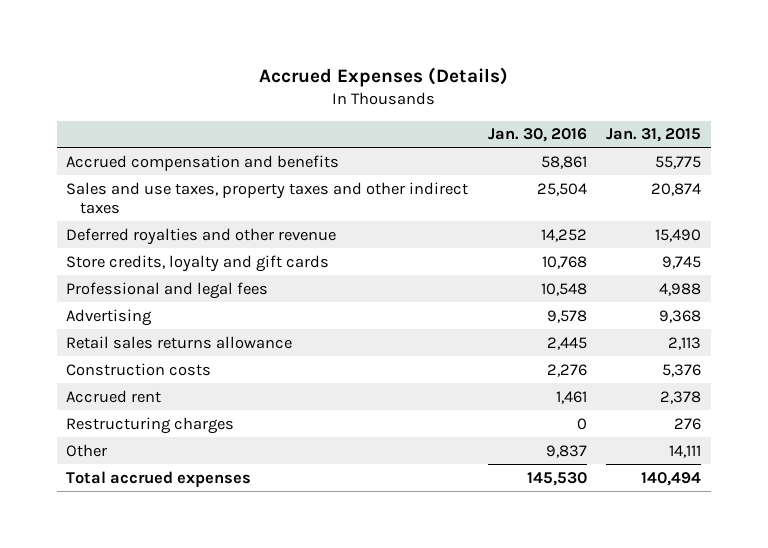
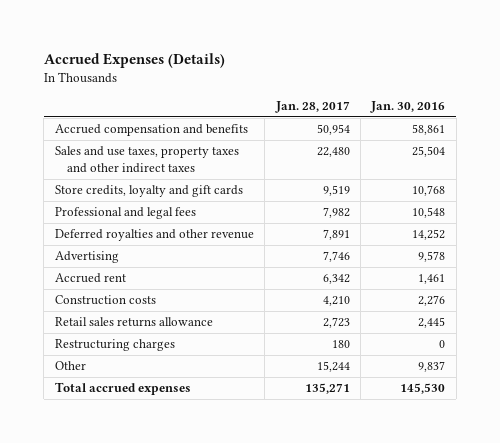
- | Jan. 30, 2016 | Jan. 31, 2015
+ | Jan. 28, 2017 | Jan. 30, 2016
moved down: Deferred royalties and other revenue | 7,891 | 14,252
moved down: Construction costs | 4,210 | 2,276
moved down: Retail sales returns allowance | 2,723 | 2,445

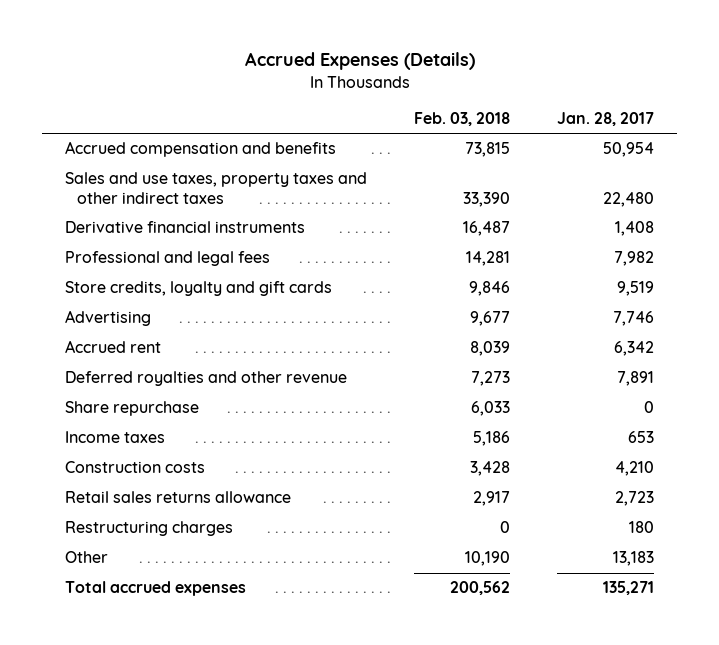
- | Jan. 28, 2017 | Jan. 30, 2016
+ | Feb. 03, 2018 | Jan. 28, 2017
+ Derivative financial instruments | 16,487 | 1,408
moved down: Store credits, loyalty and gift cards | 9,846 | 9,519
moved down: Deferred royalties and other revenue | 7,273 | 7,891
+ Share repurchase | 6,033 | 0
+ Income taxes | 5,186 | 653
- Other | 15,244 | 9,837
+ Other | 10,190 | 13,183

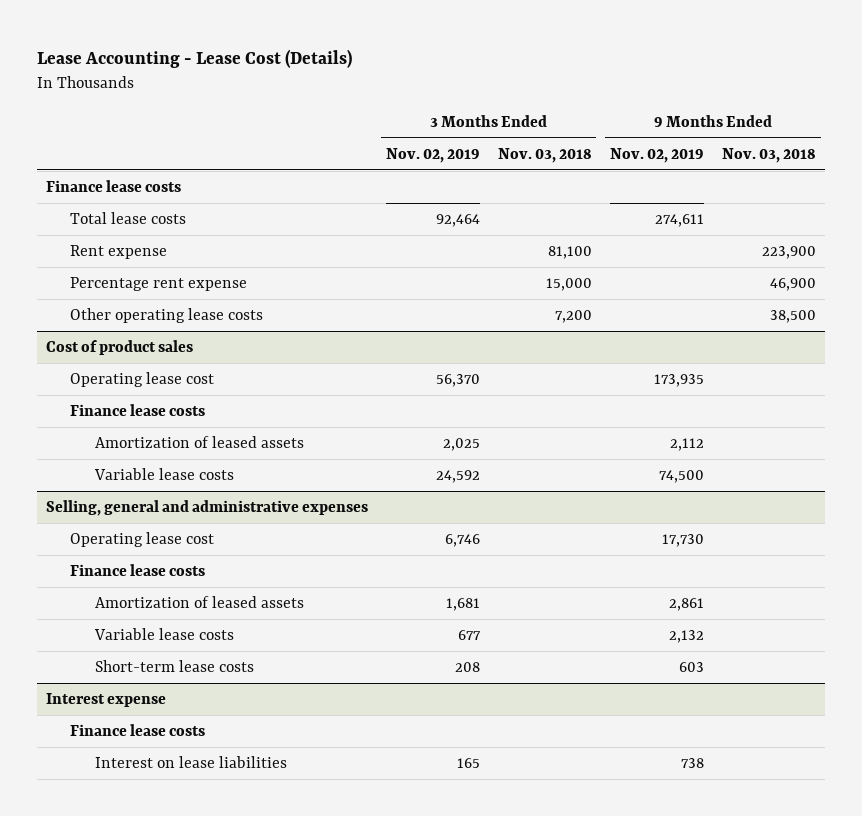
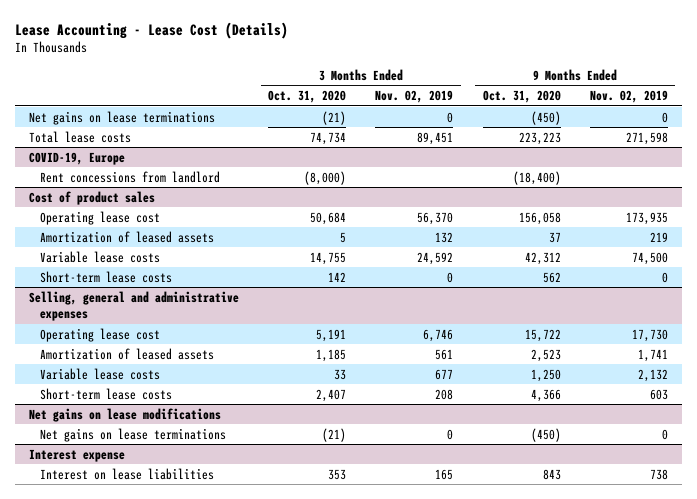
- | 3 Months Ended Nov. 02, 2019 | 3 Months Ended Nov. 03, 2018 | 9 Months Ended Nov. 02, 2019 | 9 Months Ended Nov. 03, 2018
+ | 3 Months Ended Oct. 31, 2020 | 3 Months Ended Nov. 02, 2019 | 9 Months Ended Oct. 31, 2020 | 9 Months Ended Nov. 02, 2019
- Finance lease costs
- Total lease costs | 92,464 | | 274,611 |
- Rent expense | | 81,100 | | 223,900
- Percentage rent expense | | 15,000 | | 46,900
- Other operating lease costs | | 7,200 | | 38,500
+ Net gains on lease terminations | (21) | 0 | (450) | 0
+ Total lease costs | 74,734 | 89,451 | 223,223 | 271,598
+ COVID-19, Europe
+ Rent concessions from landlord | (8,000) | | (18,400) |
@ Cost of product sales
- Finance lease costs
- Amortization of leased assets | 2,025 | | 2,112 |
+ Amortization of leased assets | 5 | 132 | 37 | 219
+ Short-term lease costs | 142 | 0 | 562 | 0
@ Selling, general and administrative expenses
- Finance lease costs
- Amortization of leased assets | 1,681 | | 2,861 |
+ Amortization of leased assets | 1,185 | 561 | 2,523 | 1,741
+ Net gains on lease modifications
+ Net gains on lease terminations | (21) | 0 | (450) | 0
@ Interest expense
- Finance lease costs

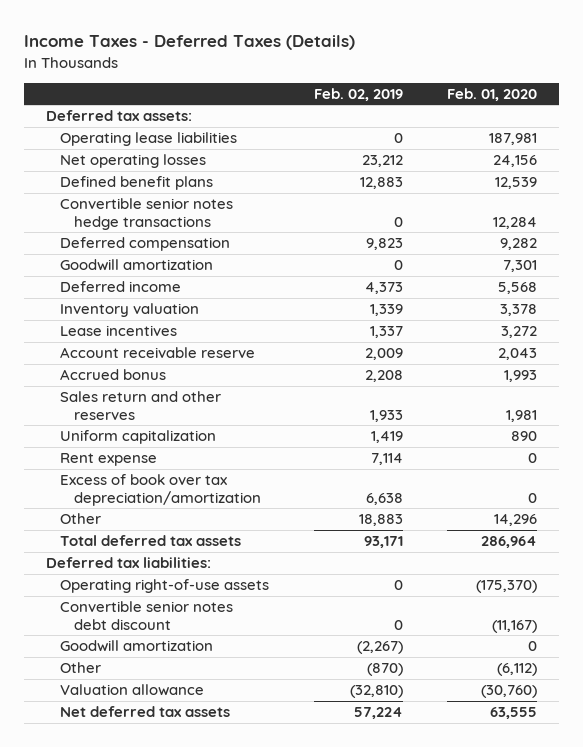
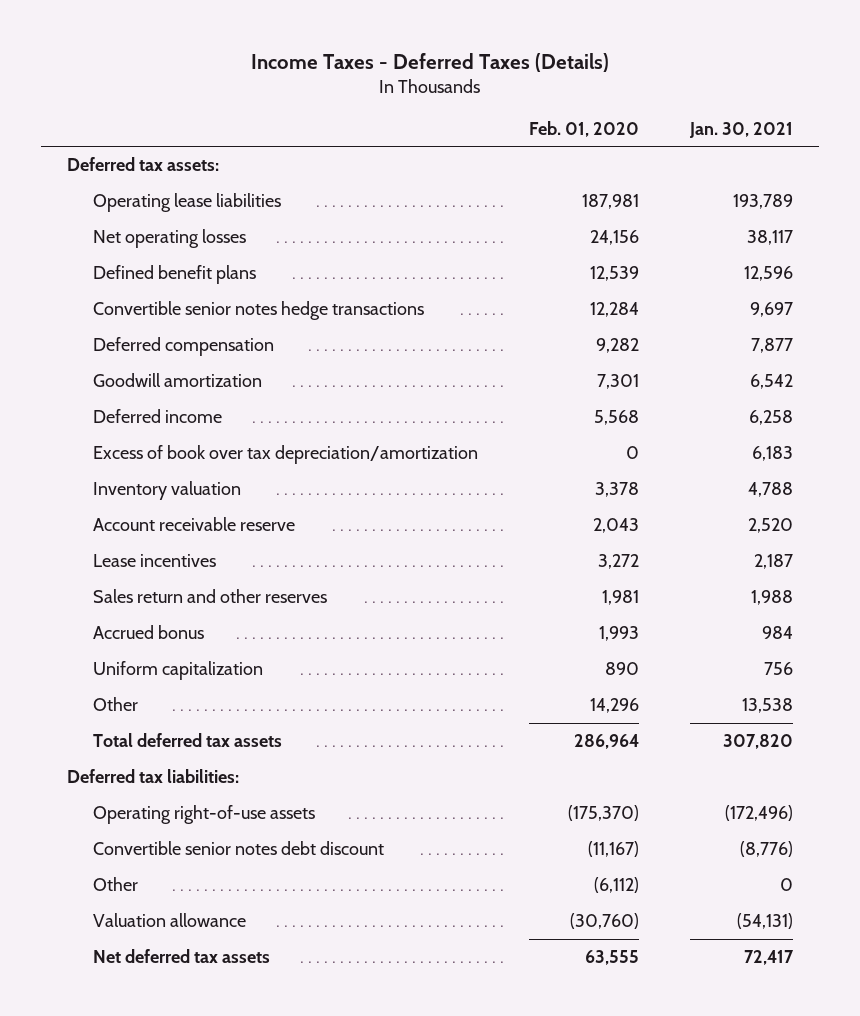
- | Feb. 02, 2019 | Feb. 01, 2020
+ | Feb. 01, 2020 | Jan. 30, 2021
moved up: Excess of book over tax depreciation/amortization | 0 | 6,183
moved down: Lease incentives | 3,272 | 2,187
moved down: Accrued bonus | 1,993 | 984
- Rent expense | 7,114 | 0
- Goodwill amortization | (2,267) | 0

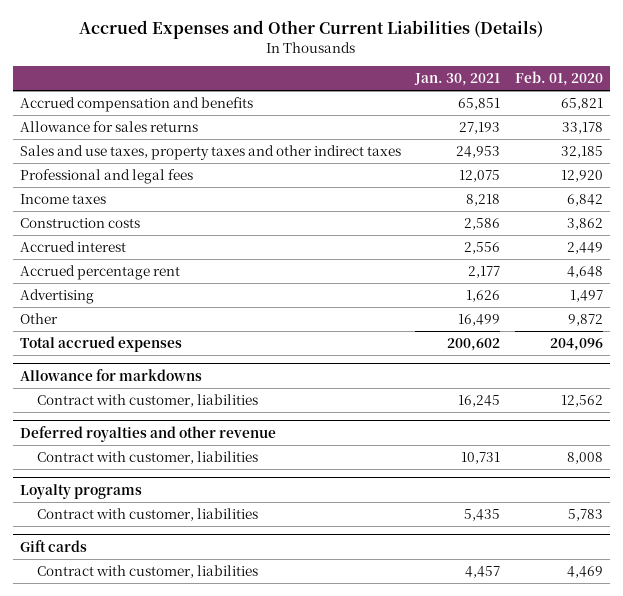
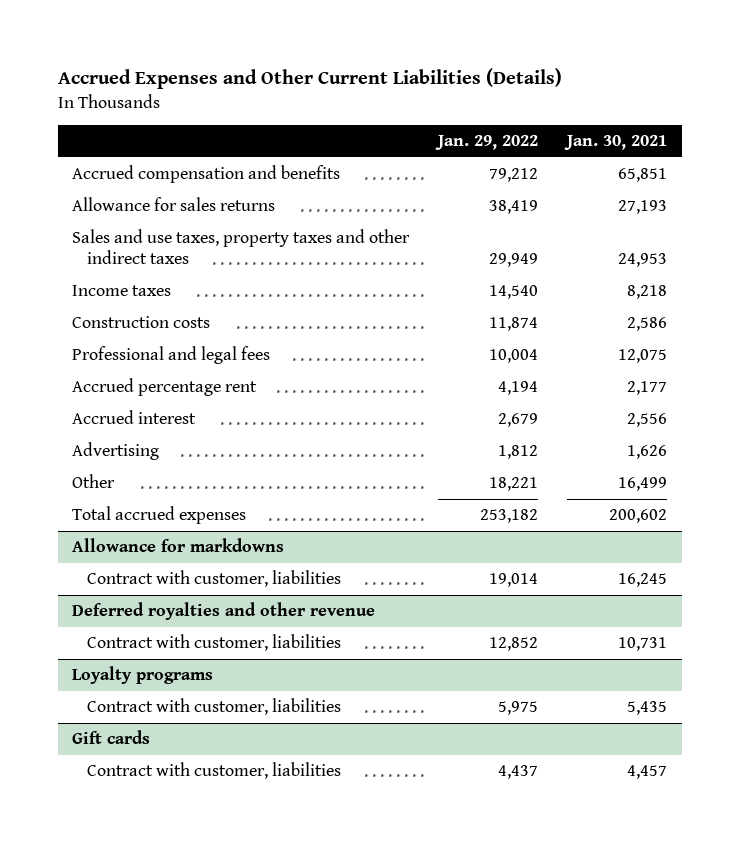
- | Jan. 30, 2021 | Feb. 01, 2020
+ | Jan. 29, 2022 | Jan. 30, 2021
moved down: Professional and legal fees | 10,004 | 12,075
moved down: Accrued interest | 2,679 | 2,556

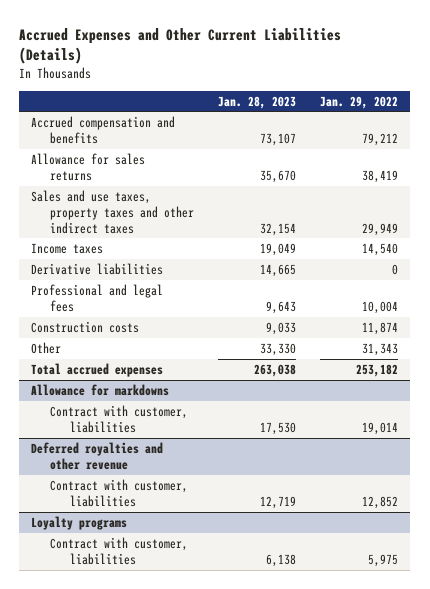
- | Jan. 29, 2022 | Jan. 30, 2021
+ | Jan. 28, 2023 | Jan. 29, 2022
+ Derivative liabilities | 14,665 | 0
- Accrued percentage rent | 4,194 | 2,177
- Accrued interest | 2,679 | 2,556
- Advertising | 1,812 | 1,626
- Other | 18,221 | 16,499
moved down: Construction costs | 9,033 | 11,874
+ Other | 33,330 | 31,343
- Gift cards
- Contract with customer, liabilities | 4,437 | 4,457

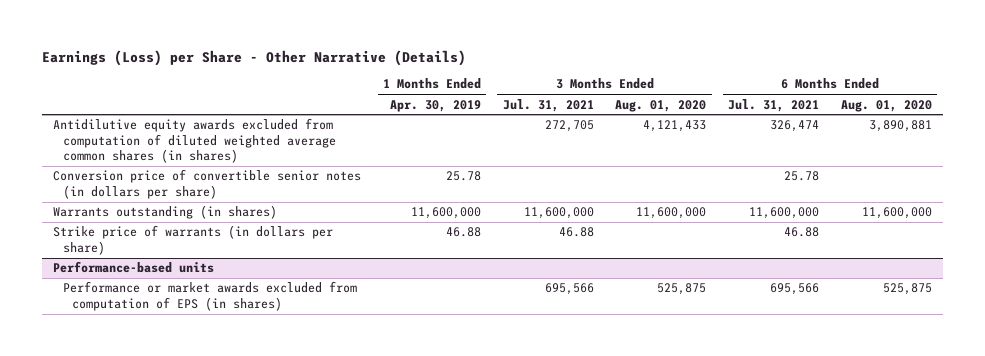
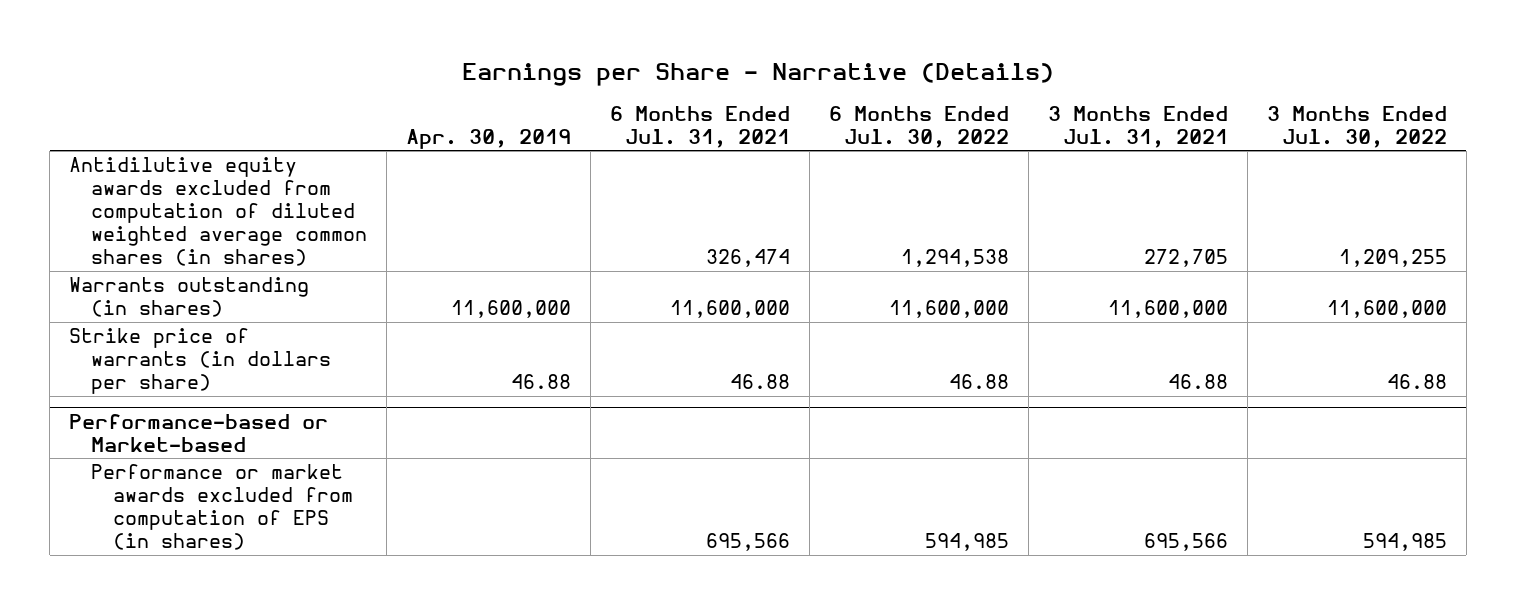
- Earnings (Loss) per Share - Other Narrative (Details)
+ Earnings per Share - Narrative (Details)
- | 1 Months Ended Apr. 30, 2019 | 3 Months Ended Jul. 31, 2021 | 3 Months Ended Aug. 01, 2020 | 6 Months Ended Jul. 31, 2021 | 6 Months Ended Aug. 01, 2020
+ | Apr. 30, 2019 | 6 Months Ended Jul. 31, 2021 | 6 Months Ended Jul. 30, 2022 | 3 Months Ended Jul. 31, 2021 | 3 Months Ended Jul. 30, 2022
- Conversion price of convertible senior notes (in dollars per share) | 25.78 | | | 25.78 |
- Performance-based units
+ Performance-based or Market-based

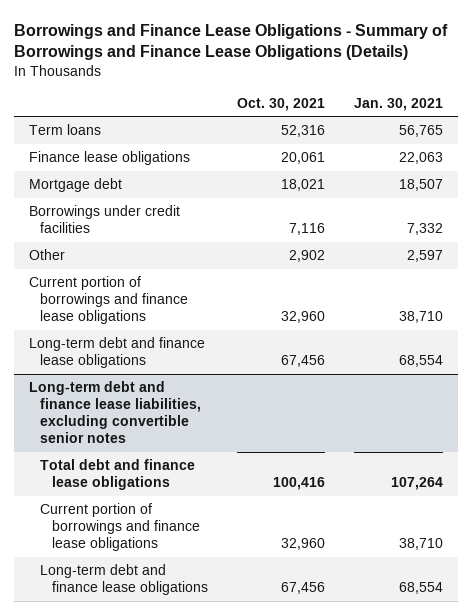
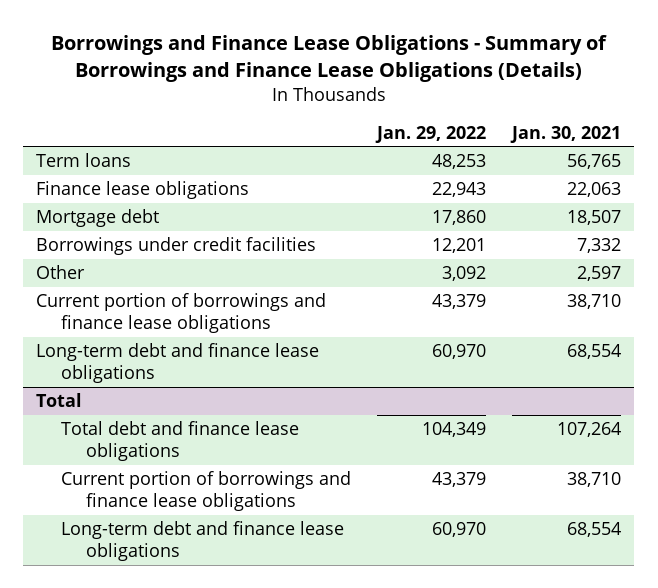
- | Oct. 30, 2021 | Jan. 30, 2021
+ | Jan. 29, 2022 | Jan. 30, 2021
- Long-term debt and finance lease liabilities, excluding convertible senior notes
+ Total

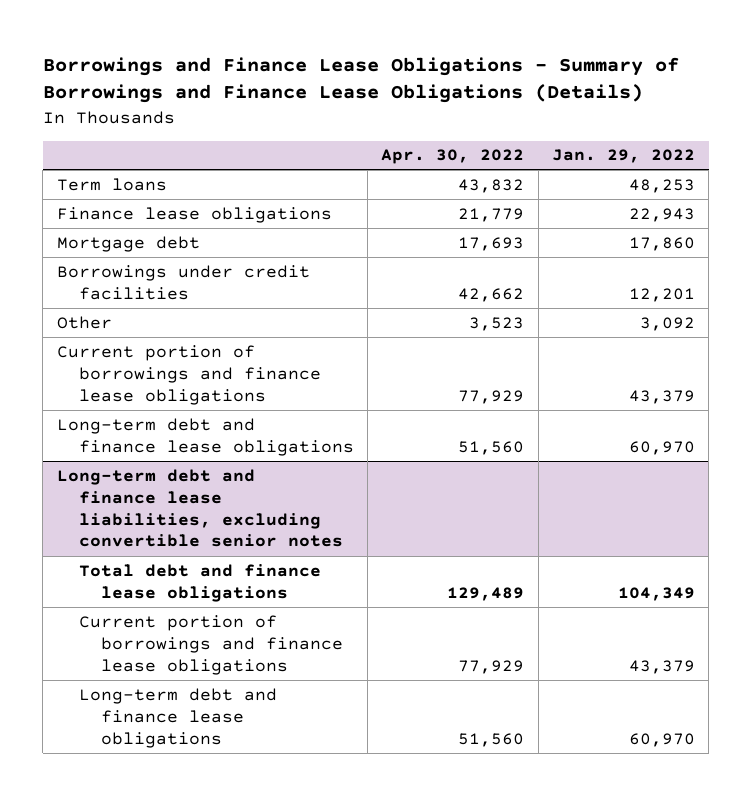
- | Jan. 29, 2022 | Jan. 30, 2021
+ | Apr. 30, 2022 | Jan. 29, 2022
- Total
+ Long-term debt and finance lease liabilities, excluding convertible senior notes

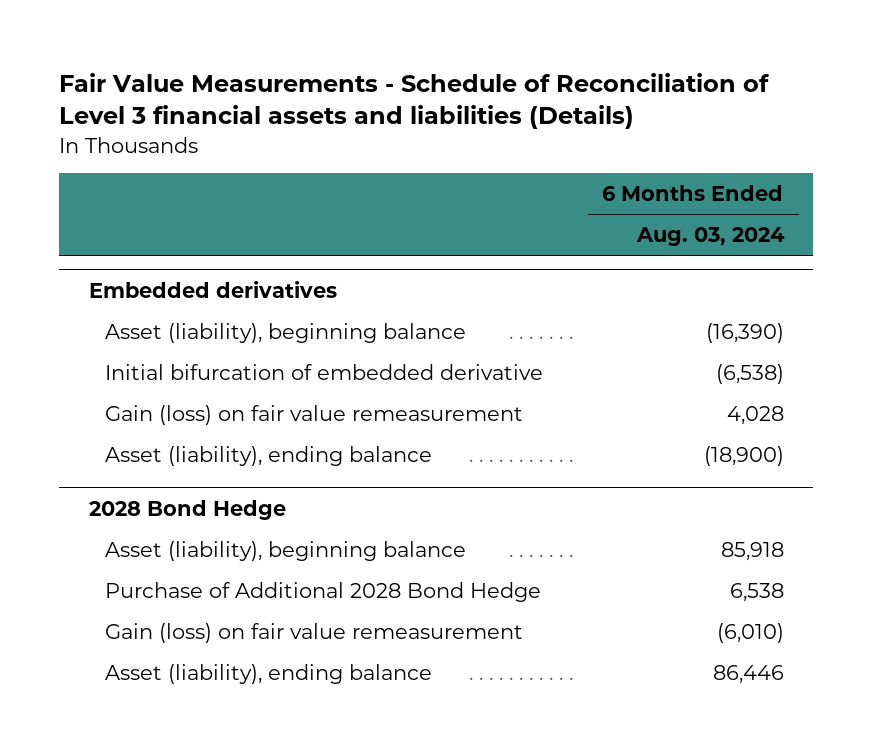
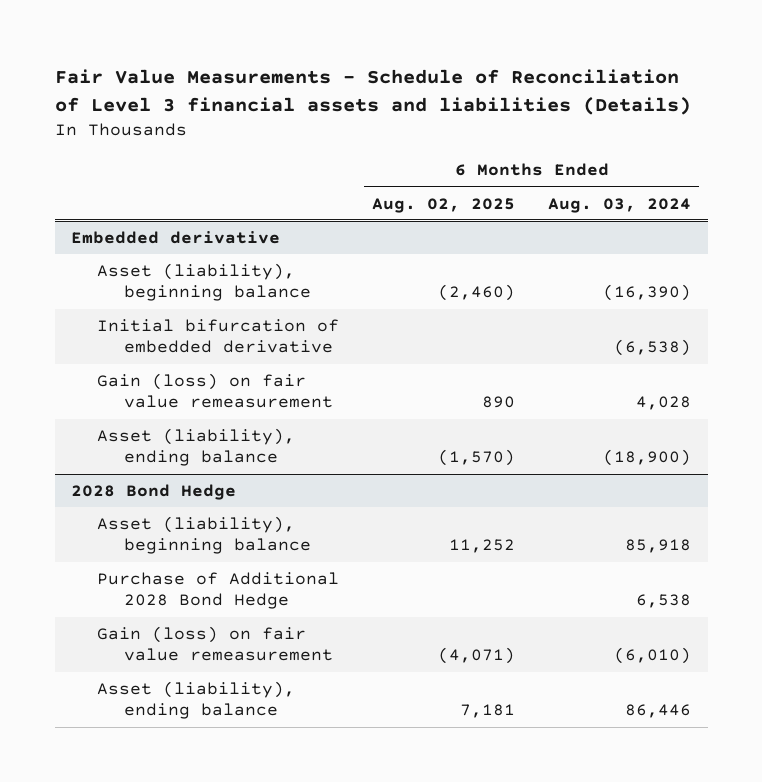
- | 6 Months Ended Aug. 03, 2024
+ | 6 Months Ended Aug. 02, 2025 | 6 Months Ended Aug. 03, 2024
- Embedded derivatives
+ Embedded derivative

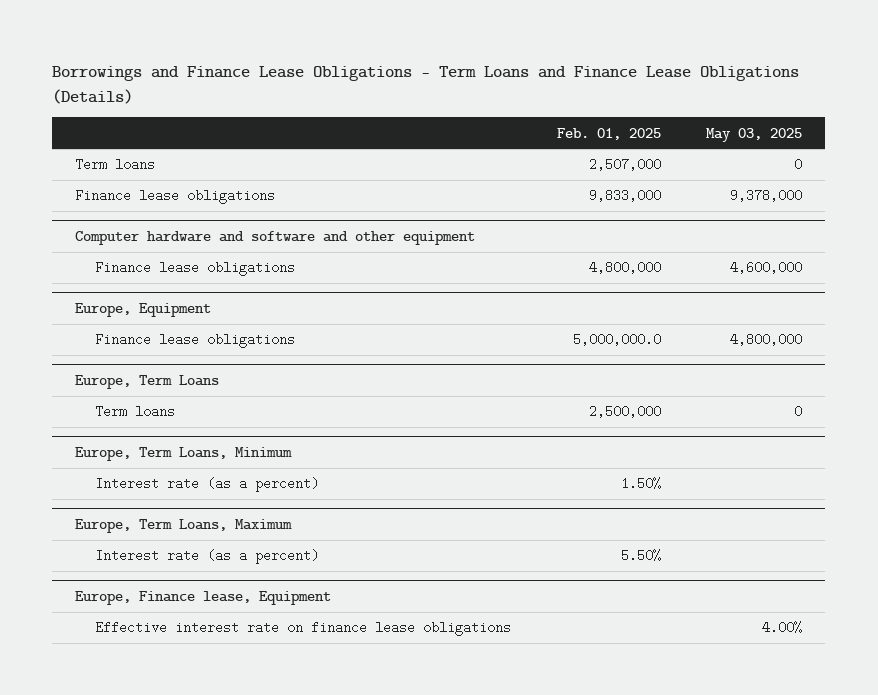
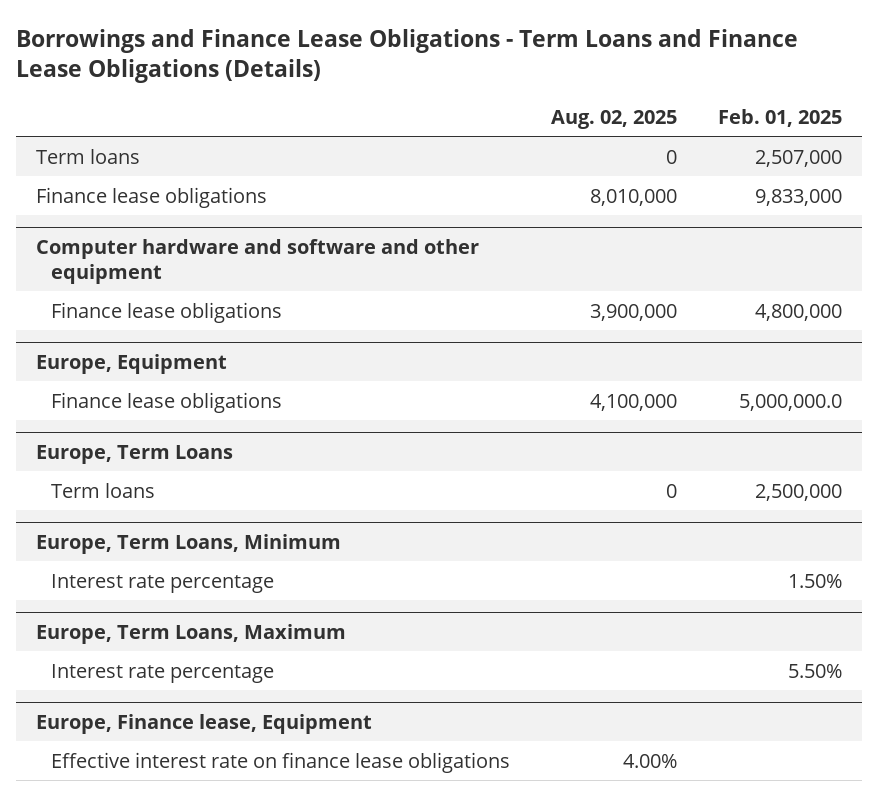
- | Feb. 01, 2025 | May 03, 2025
+ | Aug. 02, 2025 | Feb. 01, 2025
@ Europe, Term Loans, Minimum
- Interest rate (as a percent) | 1.50% |
+ Interest rate percentage | | 1.50%
@ Europe, Term Loans, Maximum
- Interest rate (as a percent) | 5.50% |
+ Interest rate percentage | | 5.50%

